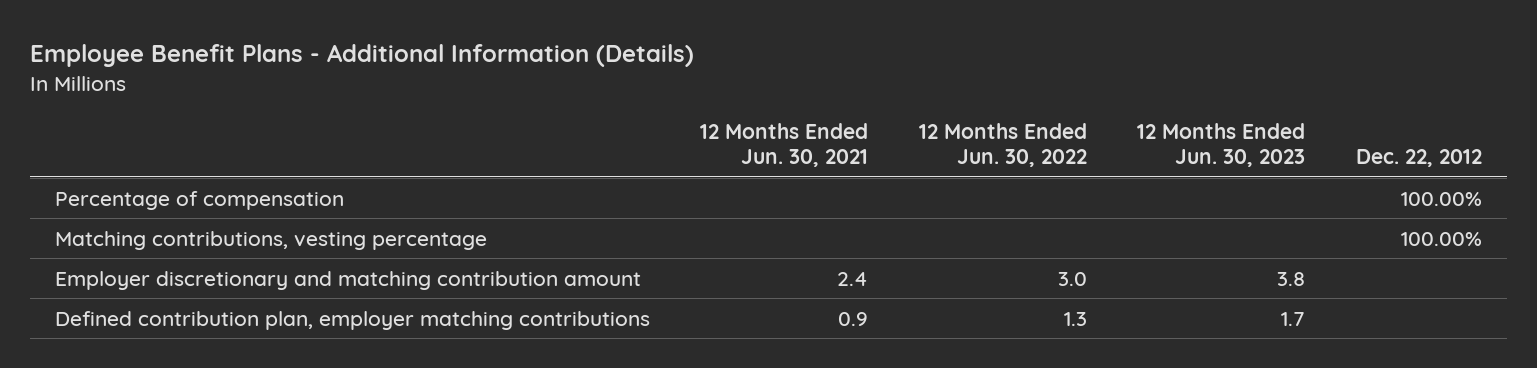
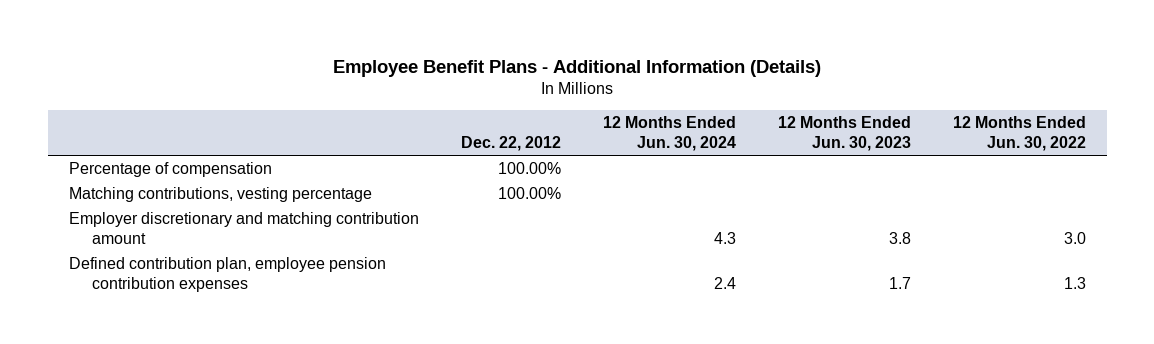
- | 12 Months Ended Jun. 30, 2021 | 12 Months Ended Jun. 30, 2022 | 12 Months Ended Jun. 30, 2023 | Dec. 22, 2012
+ | Dec. 22, 2012 | 12 Months Ended Jun. 30, 2024 | 12 Months Ended Jun. 30, 2023 | 12 Months Ended Jun. 30, 2022
- Defined contribution plan, employer matching contributions | 0.9 | 1.3 | 1.7 |
+ Defined contribution plan, employee pension contribution expenses | | 2.4 | 1.7 | 1.3

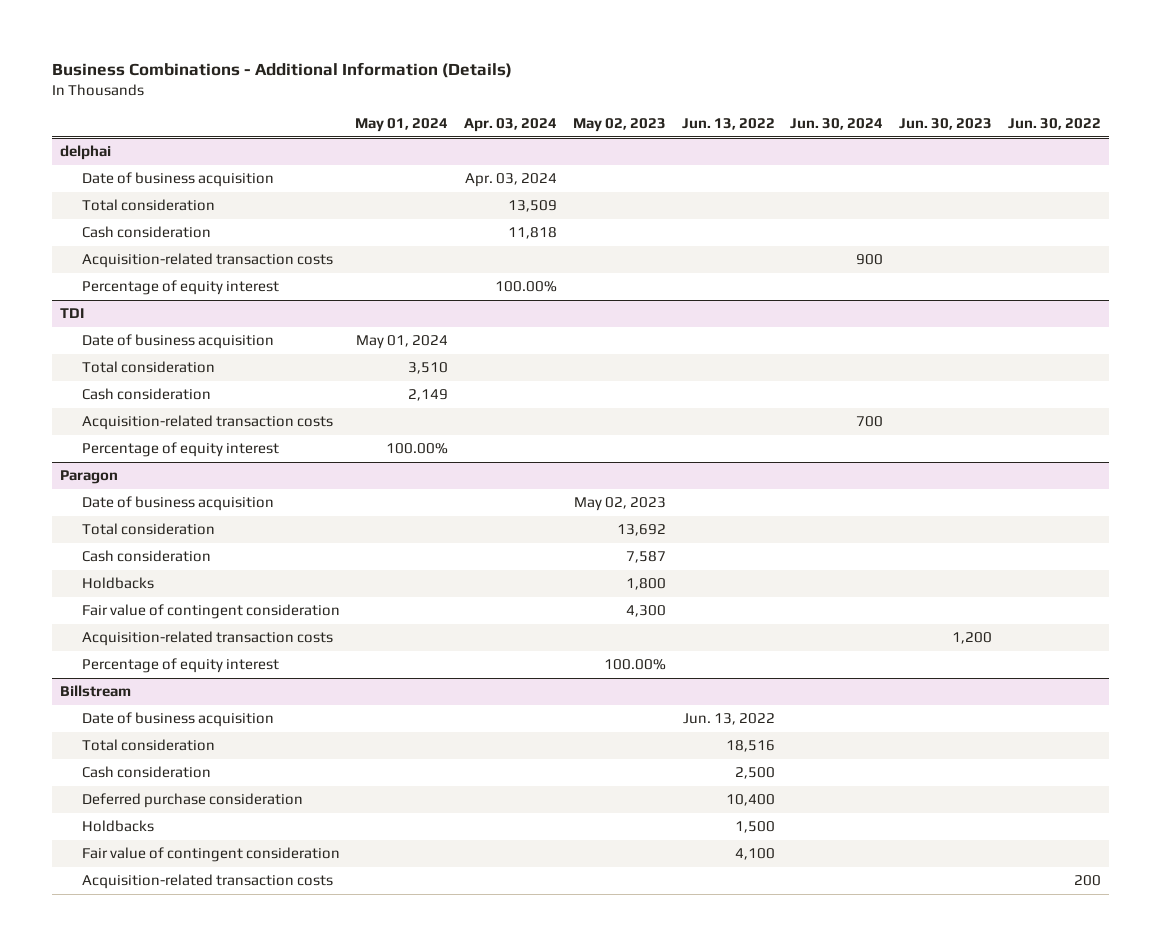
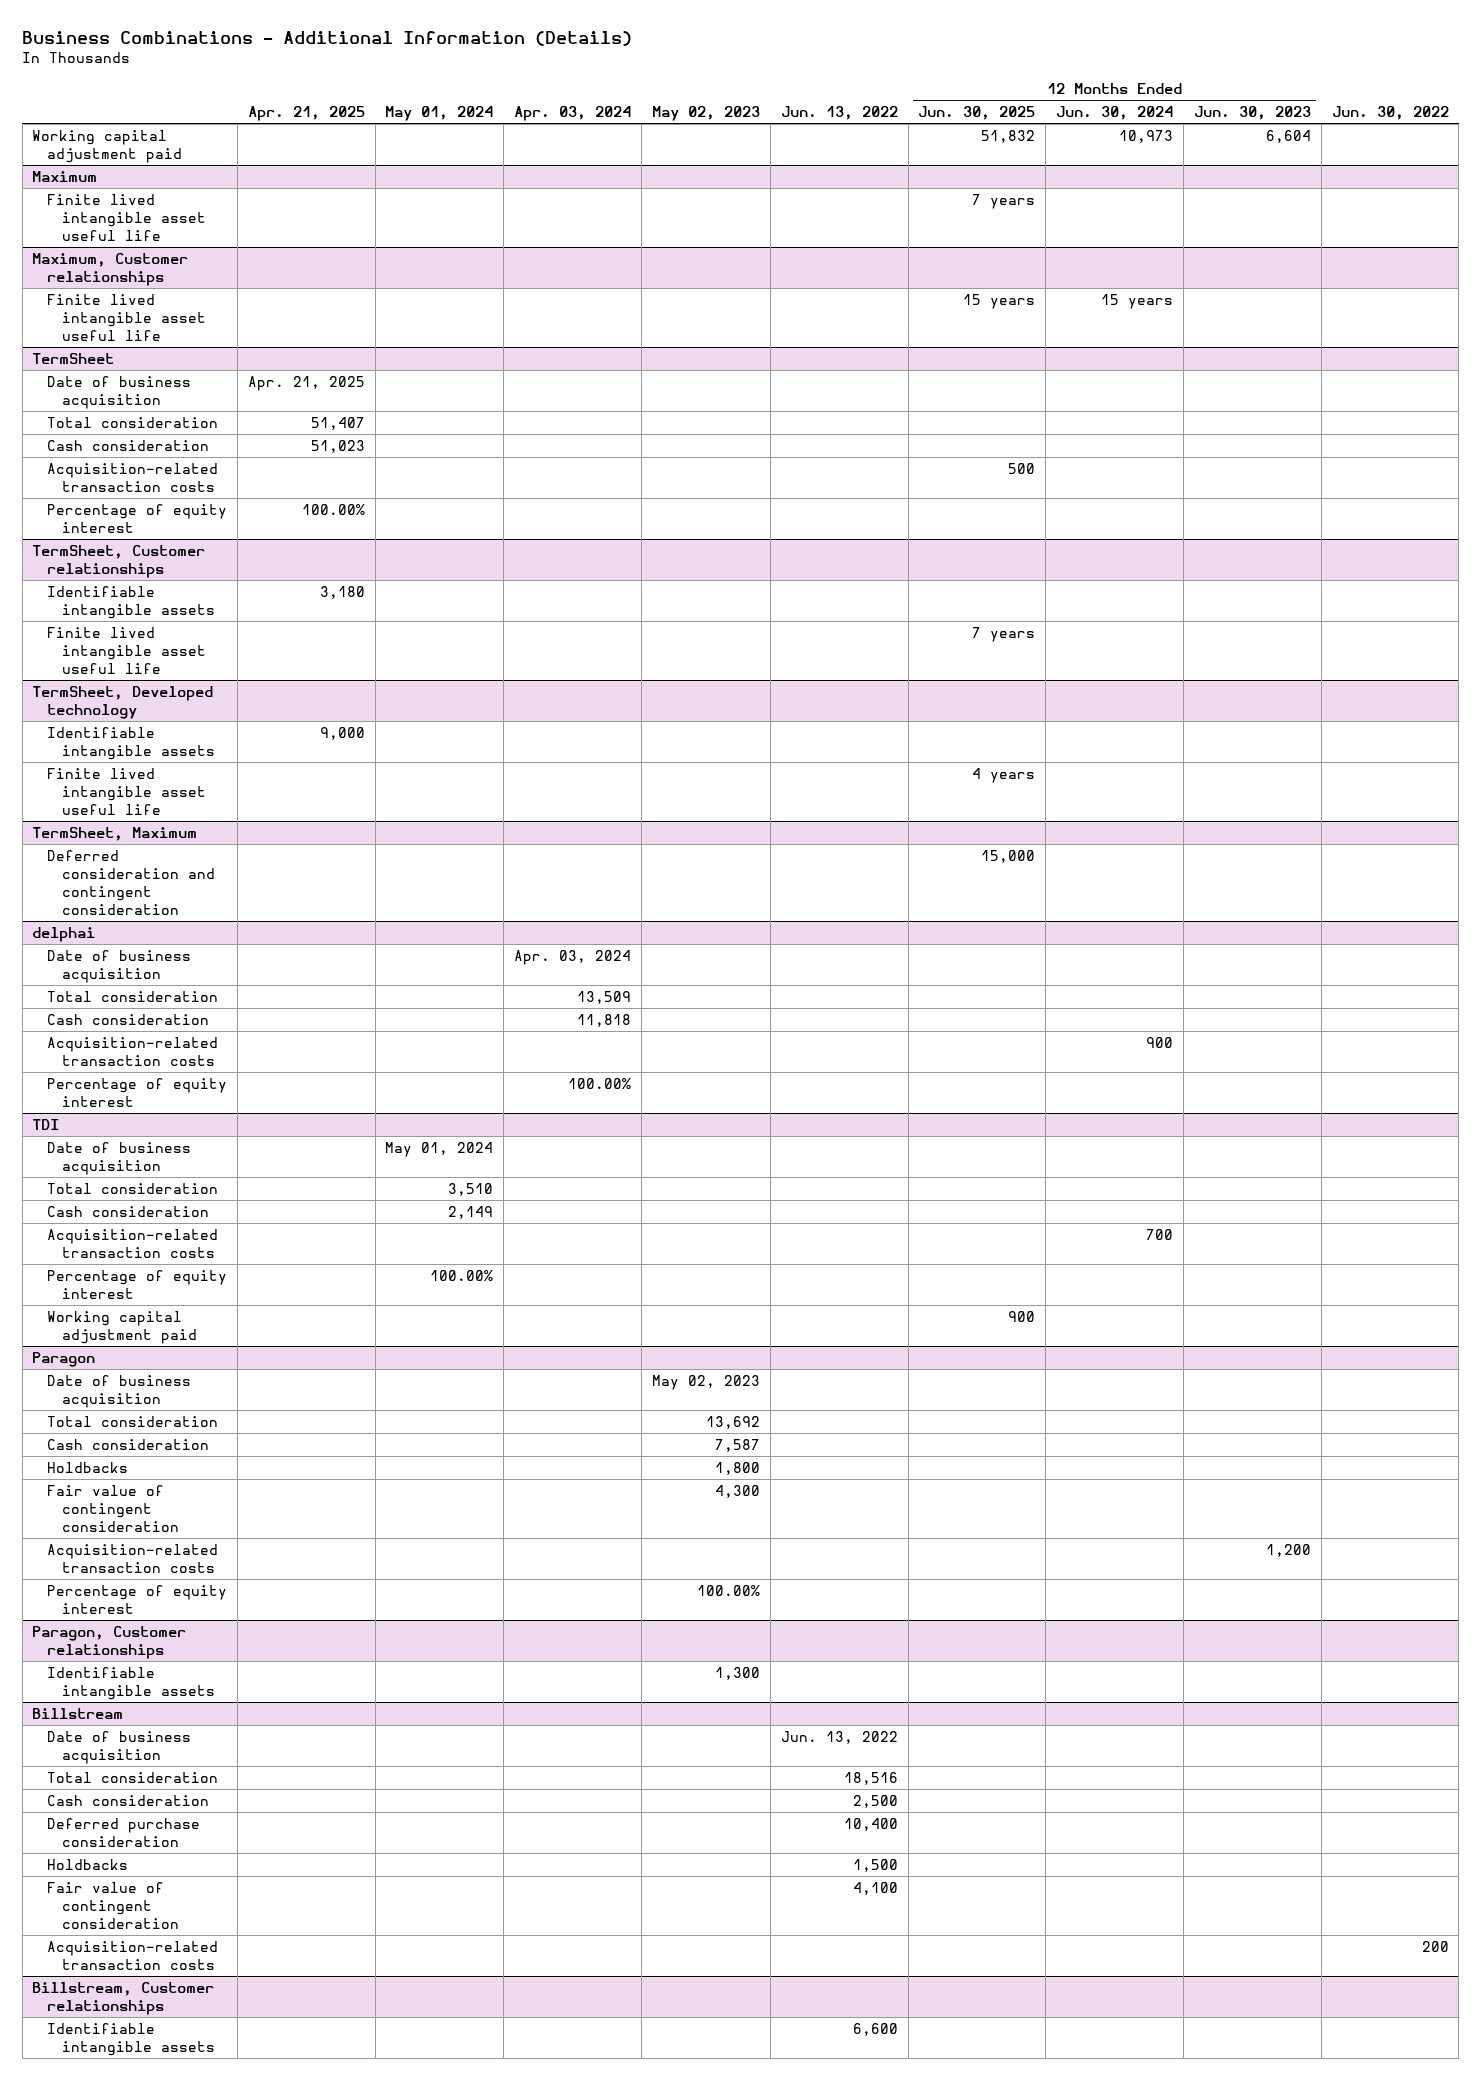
- | May 01, 2024 | Apr. 03, 2024 | May 02, 2023 | Jun. 13, 2022 | Jun. 30, 2024 | Jun. 30, 2023 | Jun. 30, 2022
+ | Apr. 21, 2025 | May 01, 2024 | Apr. 03, 2024 | May 02, 2023 | Jun. 13, 2022 | 12 Months Ended Jun. 30, 2025 | 12 Months Ended Jun. 30, 2024 | 12 Months Ended Jun. 30, 2023 | Jun. 30, 2022
+ Working capital adjustment paid | | | | | | 51,832 | 10,973 | 6,604 |
+ Maximum
+ Finite lived intangible asset useful life | | | | | | 7 years | | |
+ Maximum, Customer relationships
+ Finite lived intangible asset useful life | | | | | | 15 years | 15 years | |
+ TermSheet
+ Date of business acquisition | Apr. 21, 2025 | | | | | | | |
+ Total consideration | 51,407 | | | | | | | |
+ Cash consideration | 51,023 | | | | | | | |
+ Acquisition-related transaction costs | | | | | | 500 | | |
+ Percentage of equity interest | 100.00% | | | | | | | |
+ TermSheet, Customer relationships
+ Identifiable intangible assets | 3,180 | | | | | | | |
+ Finite lived intangible asset useful life | | | | | | 7 years | | |
+ TermSheet, Developed technology
+ Identifiable intangible assets | 9,000 | | | | | | | |
+ Finite lived intangible asset useful life | | | | | | 4 years | | |
+ TermSheet, Maximum
+ Deferred consideration and contingent consideration | | | | | | 15,000 | | |
@ TDI
+ Working capital adjustment paid | | | | | | 900 | | |
+ Paragon, Customer relationships
+ Identifiable intangible assets | | | | 1,300 | | | | |
+ Billstream, Customer relationships
+ Identifiable intangible assets | | | | | 6,600 | | | |

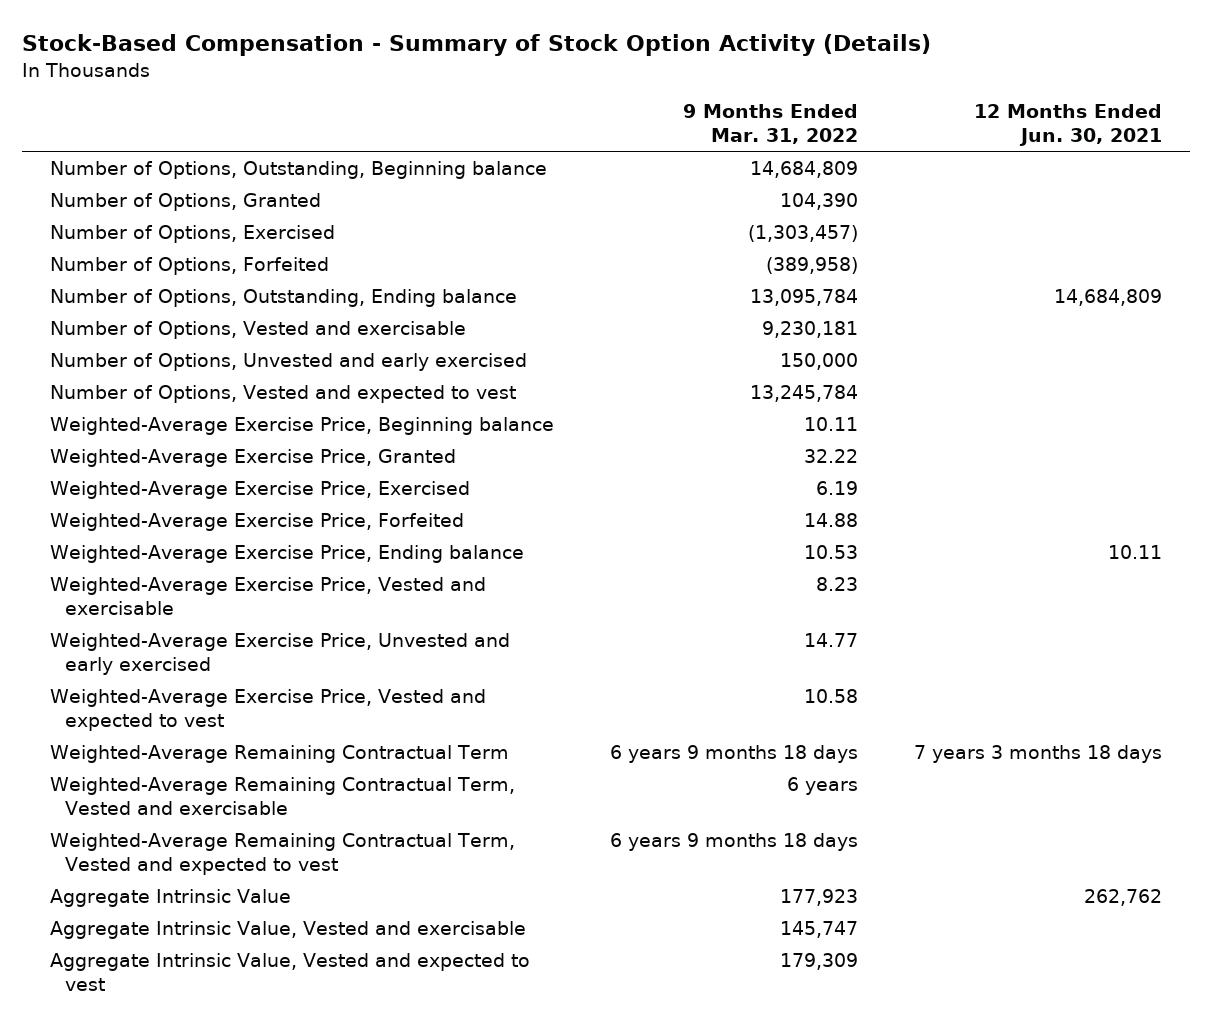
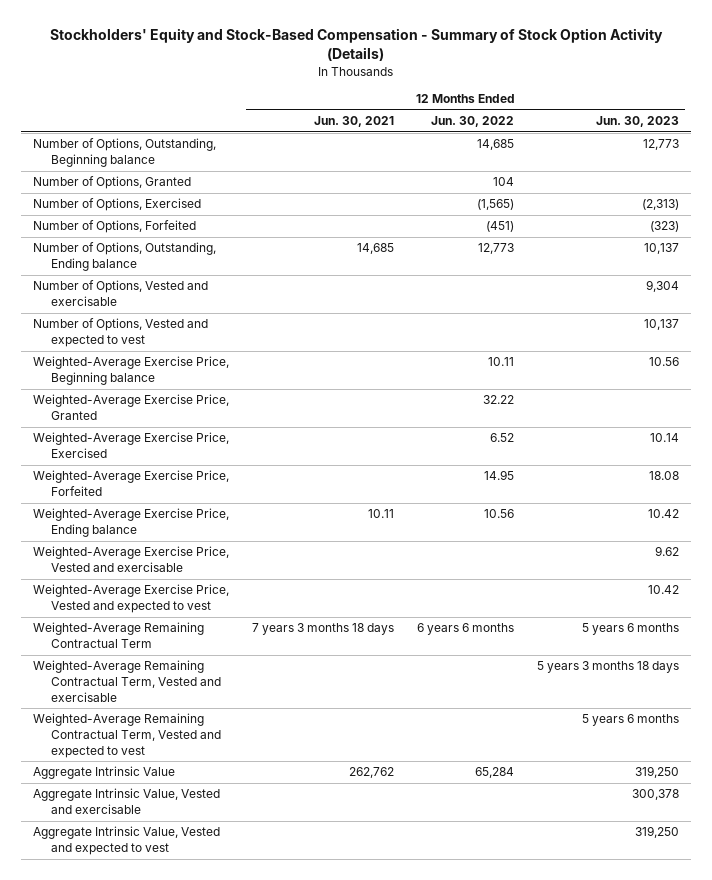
- Stock-Based Compensation - Summary of Stock Option Activity (Details)
+ Stockholders' Equity and Stock-Based Compensation - Summary of Stock Option Activity (Details)
- | 9 Months Ended Mar. 31, 2022 | 12 Months Ended Jun. 30, 2021
+ | 12 Months Ended Jun. 30, 2021 | 12 Months Ended Jun. 30, 2022 | 12 Months Ended Jun. 30, 2023
- Number of Options, Outstanding, Ending balance | 13,095,784 | 14,684,809
+ Number of Options, Outstanding, Ending balance | 14,685 | 12,773 | 10,137
- Number of Options, Unvested and early exercised | 150,000 |
- Weighted-Average Exercise Price, Unvested and early exercised | 14.77 |

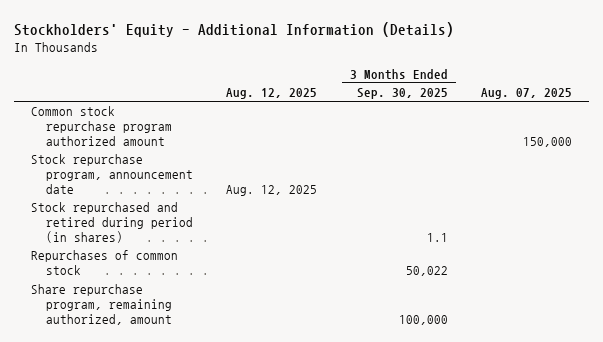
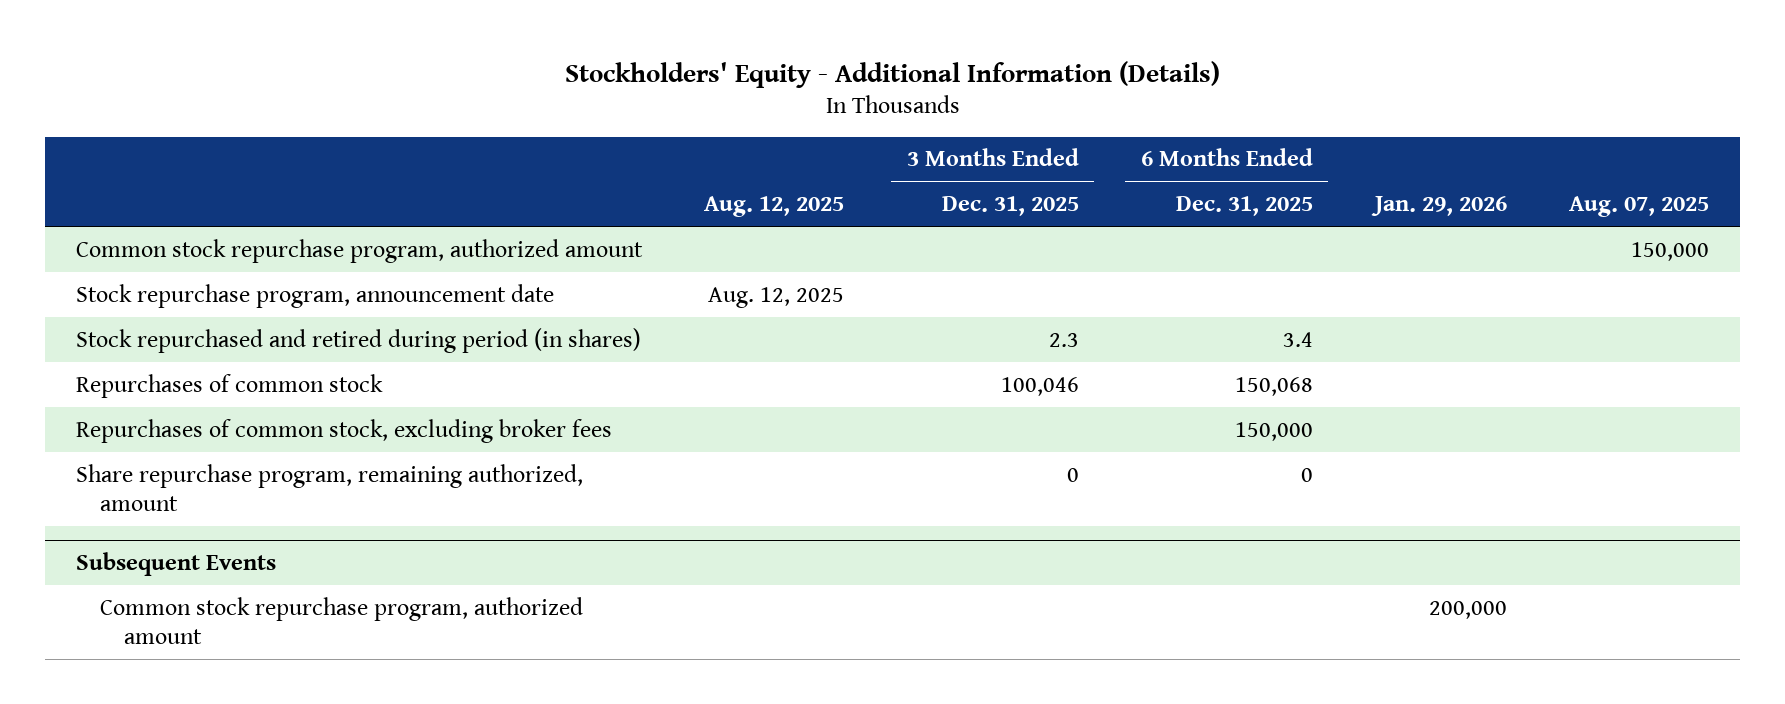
- | Aug. 12, 2025 | 3 Months Ended Sep. 30, 2025 | Aug. 07, 2025
+ | Aug. 12, 2025 | 3 Months Ended Dec. 31, 2025 | 6 Months Ended Dec. 31, 2025 | Jan. 29, 2026 | Aug. 07, 2025
- Common stock repurchase program authorized amount | | | 150,000
+ Common stock repurchase program, authorized amount | | | | | 150,000
+ Repurchases of common stock, excluding broker fees | | | 150,000 | |
+ Subsequent Events
+ Common stock repurchase program, authorized amount | | | | 200,000 |

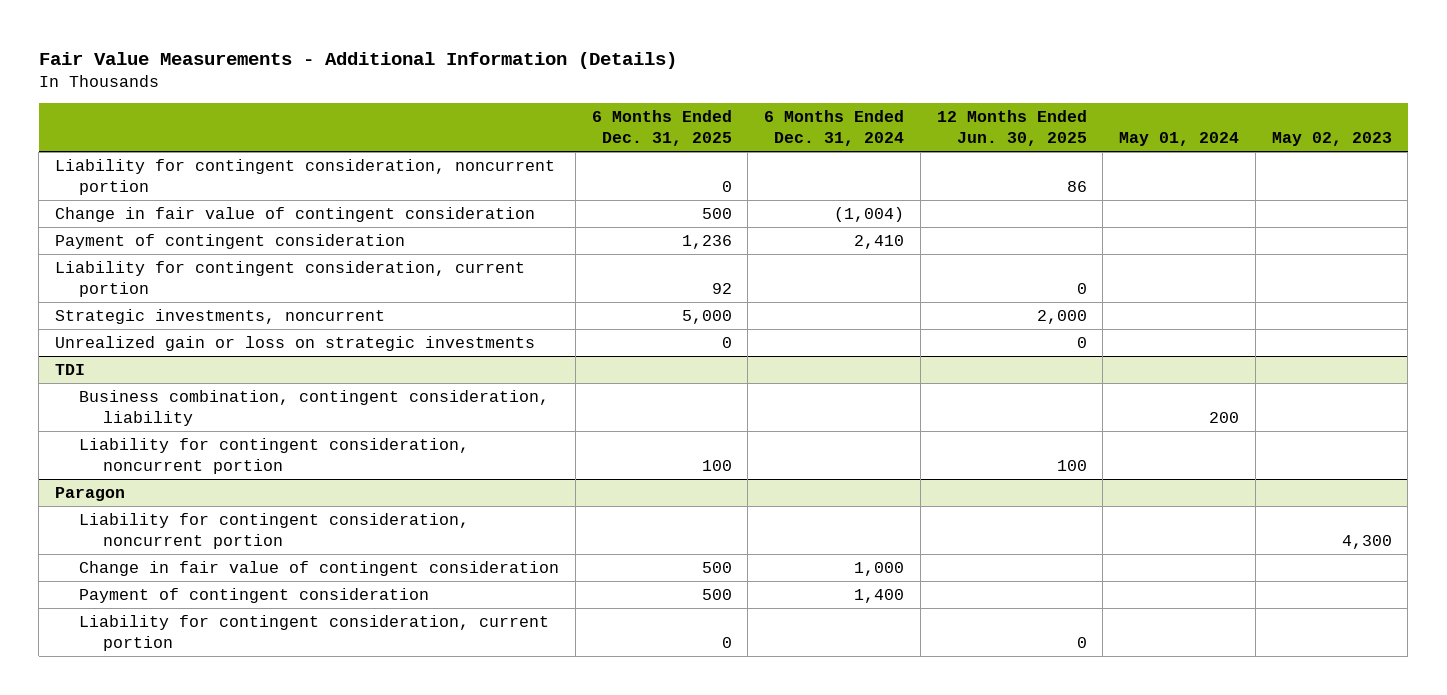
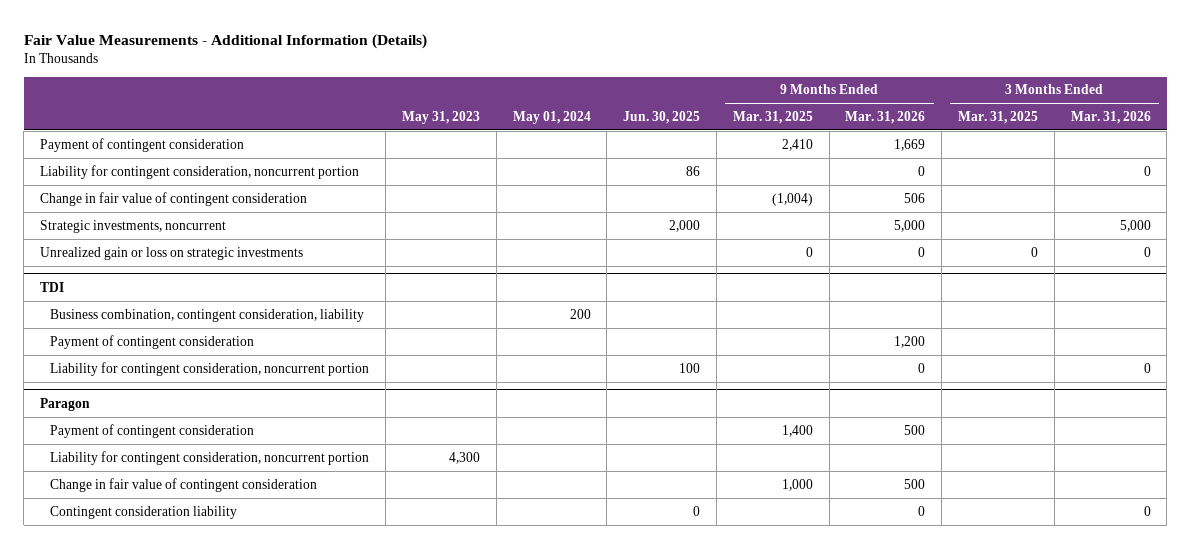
- | 6 Months Ended Dec. 31, 2025 | 6 Months Ended Dec. 31, 2024 | 12 Months Ended Jun. 30, 2025 | May 01, 2024 | May 02, 2023
+ | May 31, 2023 | May 01, 2024 | Jun. 30, 2025 | 9 Months Ended Mar. 31, 2025 | 9 Months Ended Mar. 31, 2026 | 3 Months Ended Mar. 31, 2025 | 3 Months Ended Mar. 31, 2026
moved up: Payment of contingent consideration | | | | 2,410 | 1,669 | |
- Liability for contingent consideration, current portion | 92 | | 0 | |
@ TDI
+ Payment of contingent consideration | | | | | 1,200 | |
@ Paragon
moved up: Payment of contingent consideration | | | | 1,400 | 500 | |
- Liability for contingent consideration, current portion | 0 | | 0 | |
+ Contingent consideration liability | | | 0 | | 0 | | 0

